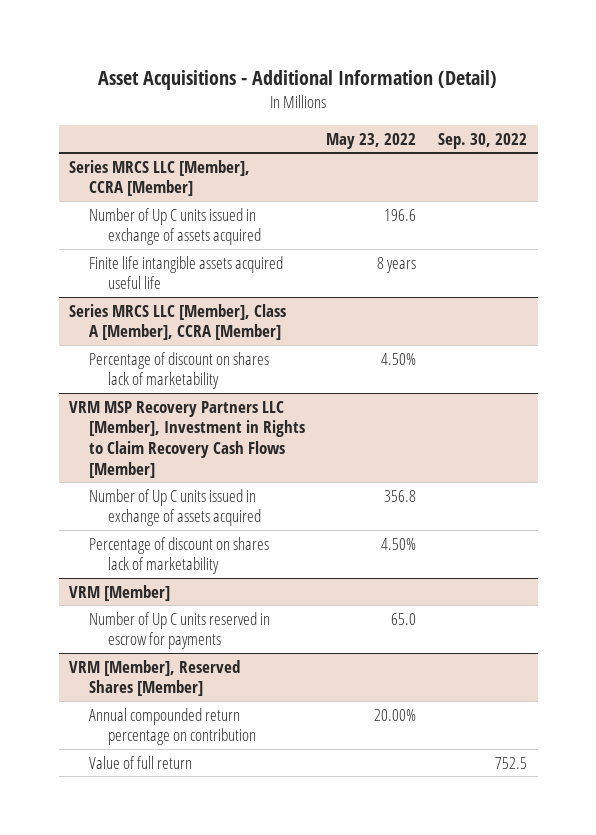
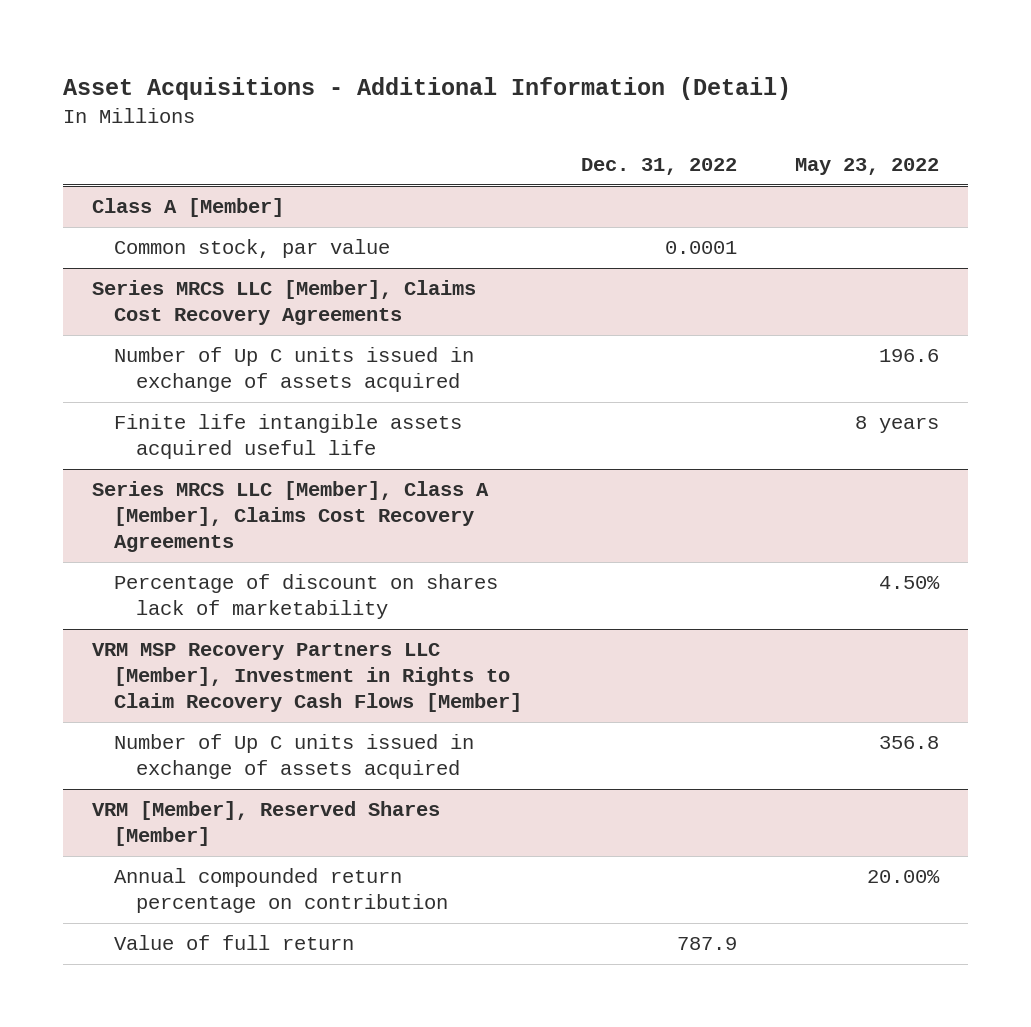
- | May 23, 2022 | Sep. 30, 2022
+ | Dec. 31, 2022 | May 23, 2022
- Series MRCS LLC [Member], CCRA [Member]
+ Class A [Member]
+ Common stock, par value | 0.0001 |
+ Series MRCS LLC [Member], Claims Cost Recovery Agreements
- Series MRCS LLC [Member], Class A [Member], CCRA [Member]
+ Series MRCS LLC [Member], Class A [Member], Claims Cost Recovery Agreements
@ VRM MSP Recovery Partners LLC [Member], Investment in Rights to Claim Recovery Cash Flows [Member]
- Percentage of discount on shares lack of marketability | 4.50% |
- VRM [Member]
- Number of Up C units reserved in escrow for payments | 65.0 |

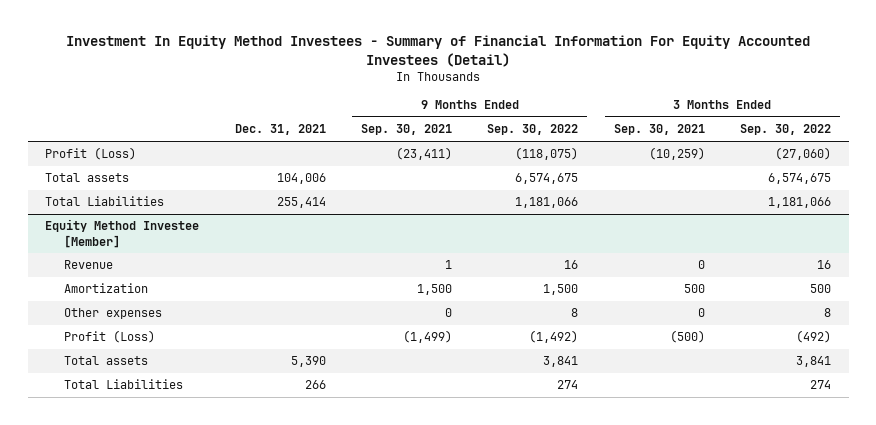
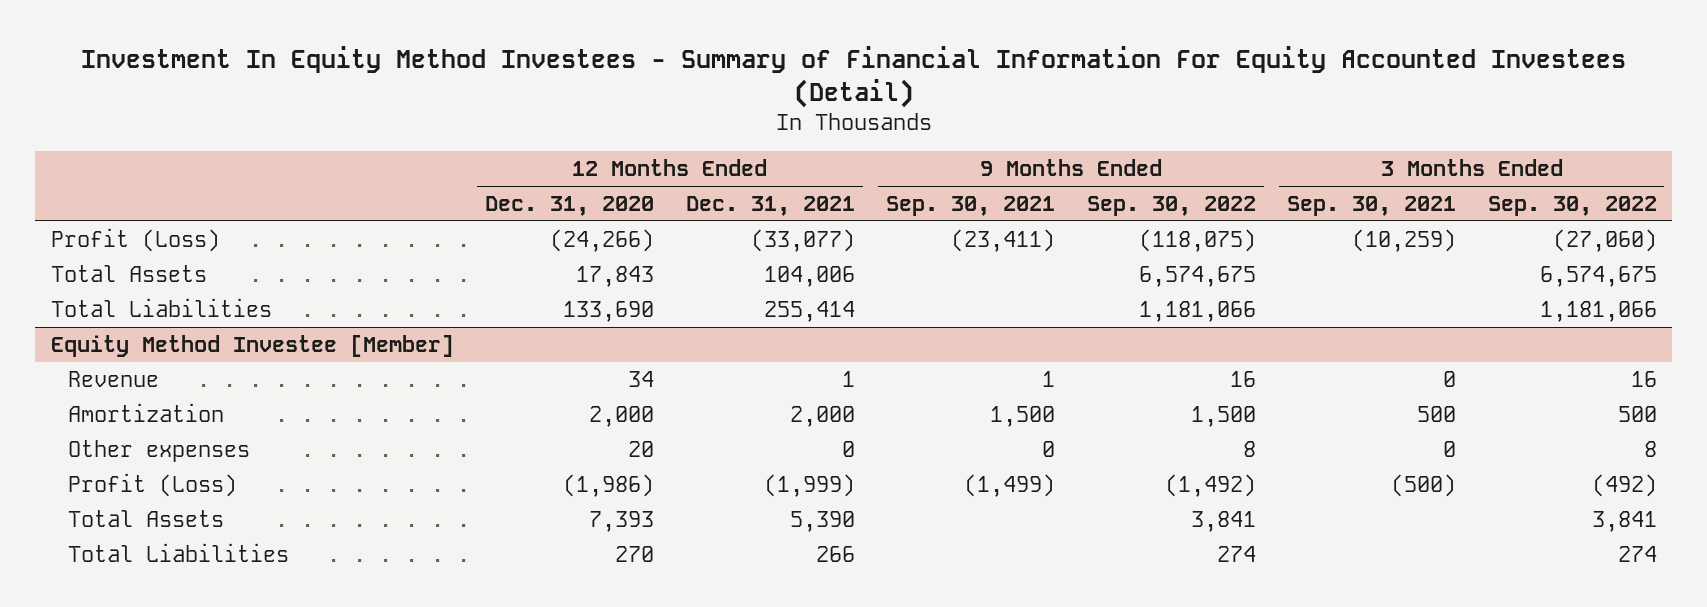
- | Dec. 31, 2021 | 9 Months Ended Sep. 30, 2021 | 9 Months Ended Sep. 30, 2022 | 3 Months Ended Sep. 30, 2021 | 3 Months Ended Sep. 30, 2022
+ | 12 Months Ended Dec. 31, 2020 | 12 Months Ended Dec. 31, 2021 | 9 Months Ended Sep. 30, 2021 | 9 Months Ended Sep. 30, 2022 | 3 Months Ended Sep. 30, 2021 | 3 Months Ended Sep. 30, 2022
- Total assets | 104,006 | | 6,574,675 | | 6,574,675
+ Total Assets | 17,843 | 104,006 | | 6,574,675 | | 6,574,675
@ Equity Method Investee [Member]
- Total assets | 5,390 | | 3,841 | | 3,841
+ Total Assets | 7,393 | 5,390 | | 3,841 | | 3,841

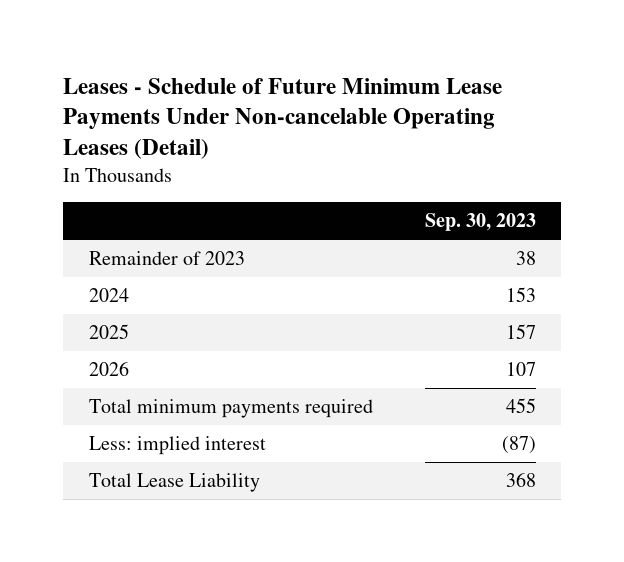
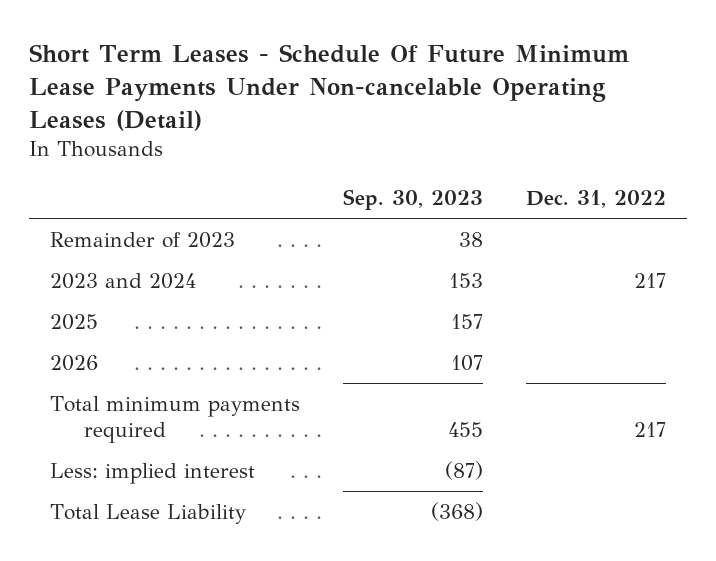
- Leases - Schedule of Future Minimum Lease Payments Under Non-cancelable Operating Leases (Detail)
+ Short Term Leases - Schedule Of Future Minimum Lease Payments Under Non-cancelable Operating Leases (Detail)
- | Sep. 30, 2023
+ | Sep. 30, 2023 | Dec. 31, 2022
- 2024 | 153
+ 2023 and 2024 | 153 | 217
- Total Lease Liability | 368
+ Total Lease Liability | (368) |

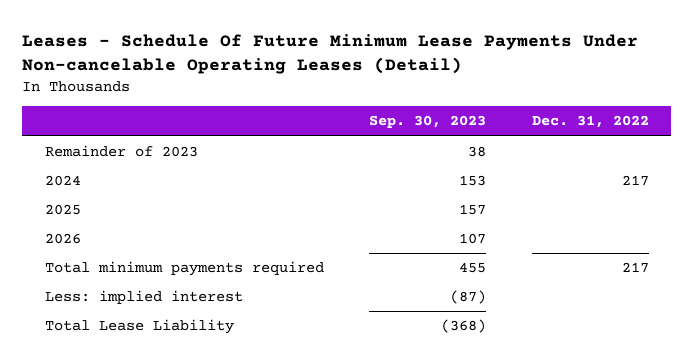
- Short Term Leases - Schedule Of Future Minimum Lease Payments Under Non-cancelable Operating Leases (Detail)
+ Leases - Schedule Of Future Minimum Lease Payments Under Non-cancelable Operating Leases (Detail)
- 2023 and 2024 | 153 | 217
+ 2024 | 153 | 217

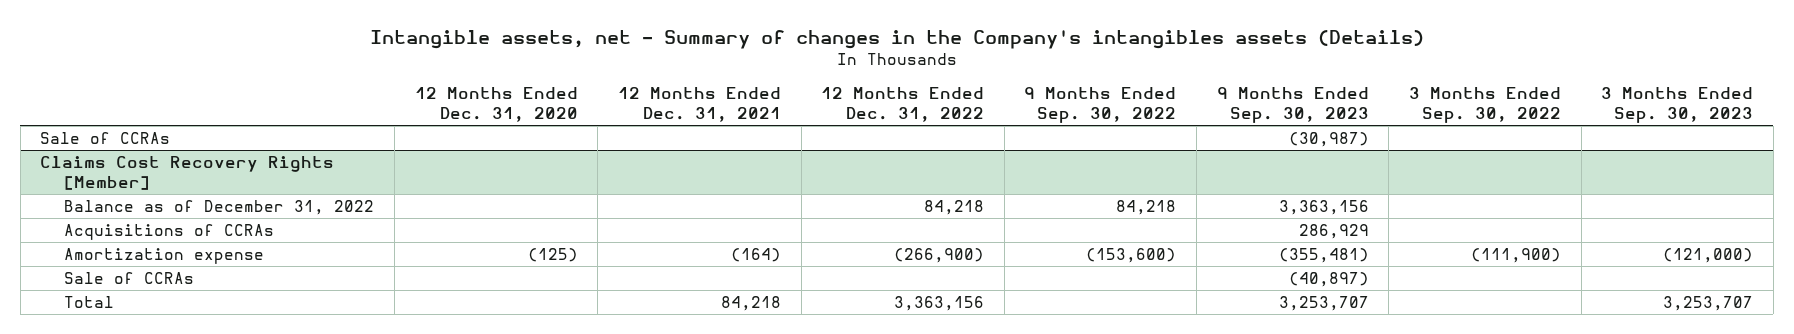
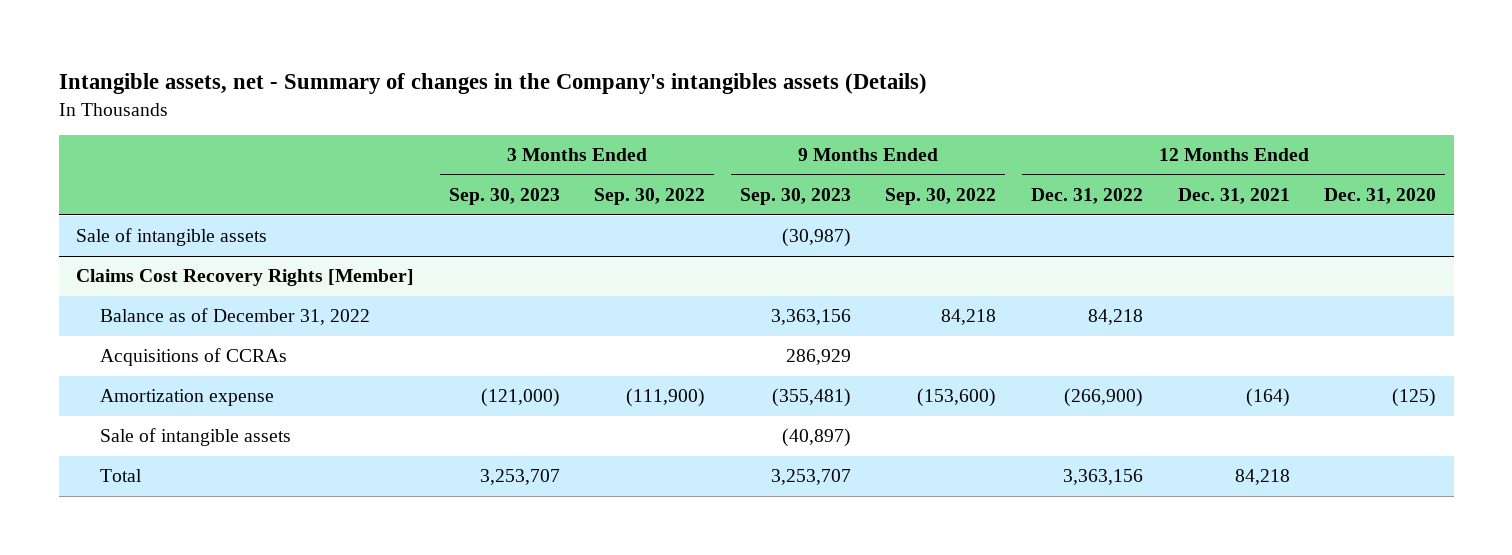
- | 12 Months Ended Dec. 31, 2020 | 12 Months Ended Dec. 31, 2021 | 12 Months Ended Dec. 31, 2022 | 9 Months Ended Sep. 30, 2022 | 9 Months Ended Sep. 30, 2023 | 3 Months Ended Sep. 30, 2022 | 3 Months Ended Sep. 30, 2023
+ | 3 Months Ended Sep. 30, 2023 | 3 Months Ended Sep. 30, 2022 | 9 Months Ended Sep. 30, 2023 | 9 Months Ended Sep. 30, 2022 | 12 Months Ended Dec. 31, 2022 | 12 Months Ended Dec. 31, 2021 | 12 Months Ended Dec. 31, 2020
- Sale of CCRAs | | | | | (30,987) | |
+ Sale of intangible assets | | | (30,987) | | | |
@ Claims Cost Recovery Rights [Member]
- Sale of CCRAs | | | | | (40,897) | |
+ Sale of intangible assets | | | (40,897) | | | |

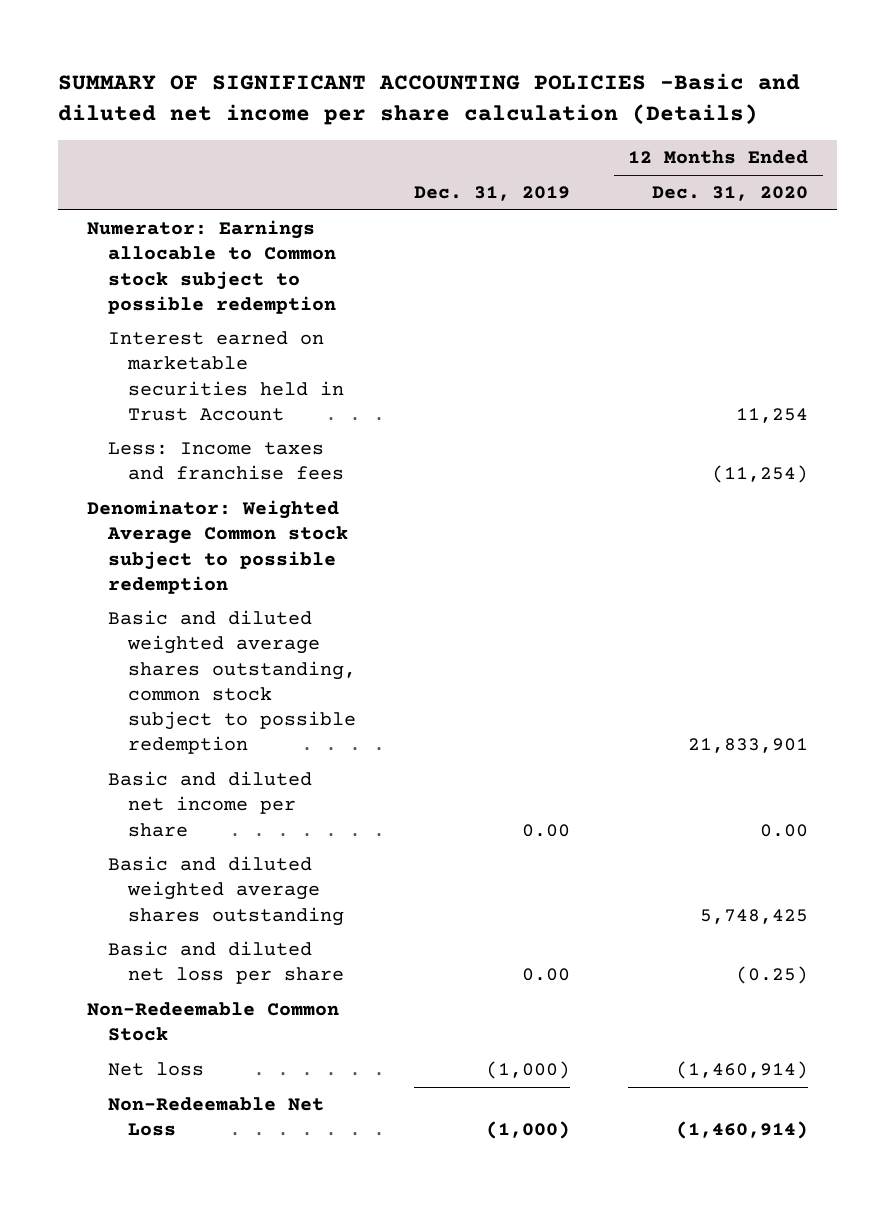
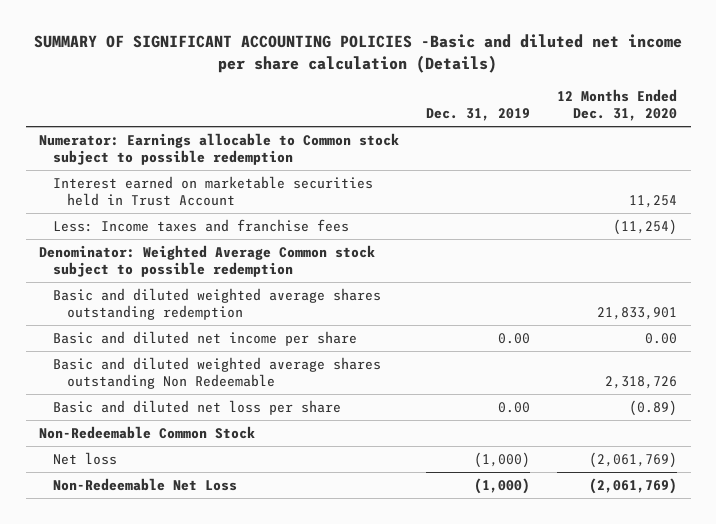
- Basic and diluted weighted average shares outstanding, common stock subject to possible redemption | | 21,833,901
+ Basic and diluted weighted average shares outstanding redemption | | 21,833,901
- Basic and diluted weighted average shares outstanding | | 5,748,425
- Basic and diluted net loss per share | 0.00 | (0.25)
+ Basic and diluted weighted average shares outstanding Non Redeemable | | 2,318,726
+ Basic and diluted net loss per share | 0.00 | (0.89)
- Net loss | (1,000) | (1,460,914)
- Non-Redeemable Net Loss | (1,000) | (1,460,914)
+ Net loss | (1,000) | (2,061,769)
+ Non-Redeemable Net Loss | (1,000) | (2,061,769)

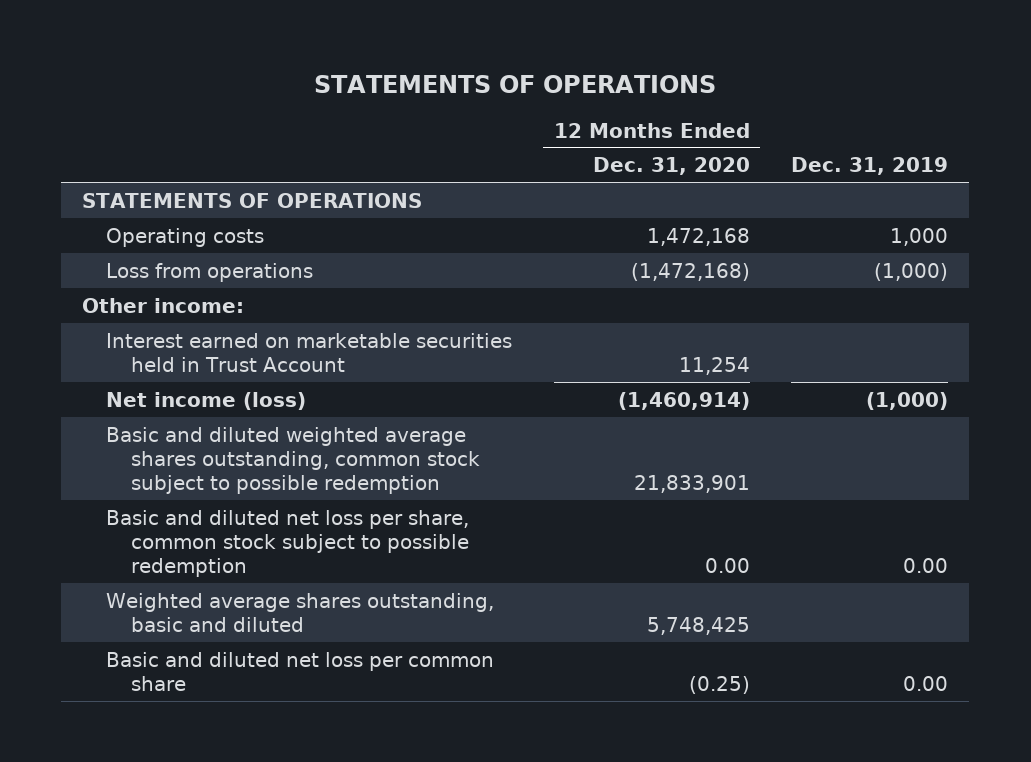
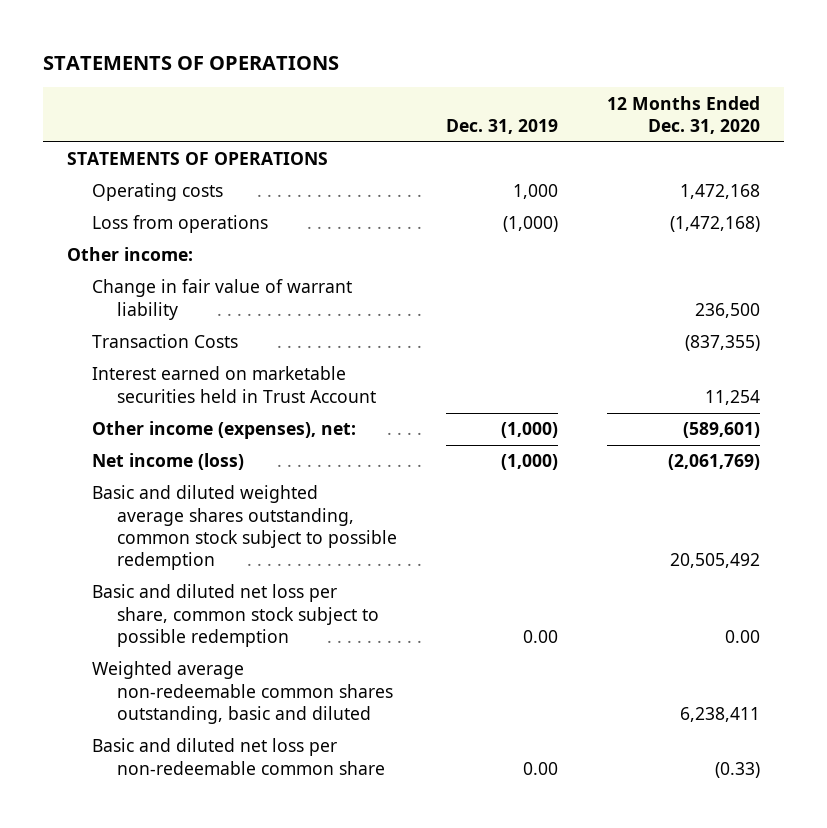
- | 12 Months Ended Dec. 31, 2020 | Dec. 31, 2019
+ | Dec. 31, 2019 | 12 Months Ended Dec. 31, 2020
+ Change in fair value of warrant liability | | 236,500
+ Transaction Costs | | (837,355)
- Net income (loss) | (1,460,914) | (1,000)
- Basic and diluted weighted average shares outstanding, common stock subject to possible redemption | 21,833,901 |
+ Other income (expenses), net: | (1,000) | (589,601)
+ Net income (loss) | (1,000) | (2,061,769)
+ Basic and diluted weighted average shares outstanding, common stock subject to possible redemption | | 20,505,492
- Weighted average shares outstanding, basic and diluted | 5,748,425 |
- Basic and diluted net loss per common share | (0.25) | 0.00
+ Weighted average non-redeemable common shares outstanding, basic and diluted | | 6,238,411
+ Basic and diluted net loss per non-redeemable common share | 0.00 | (0.33)

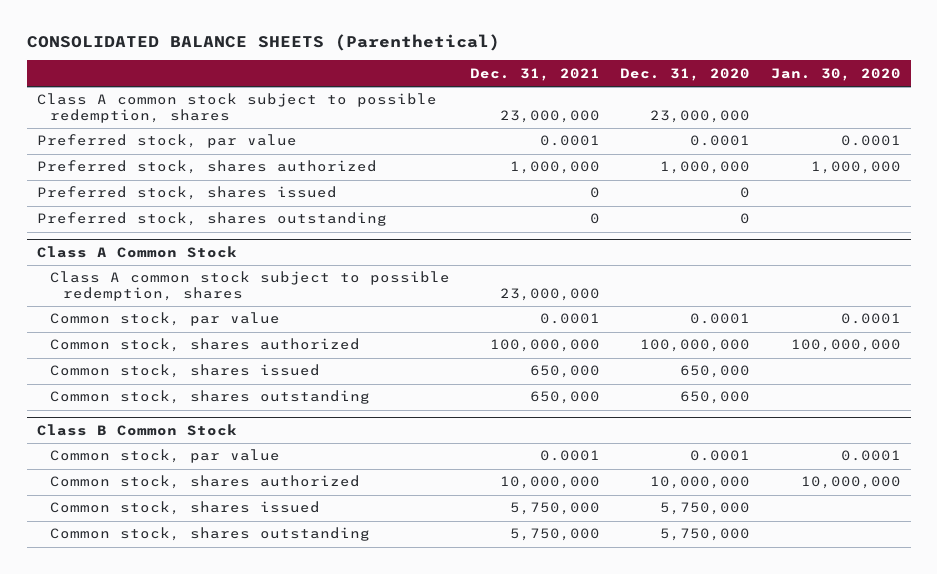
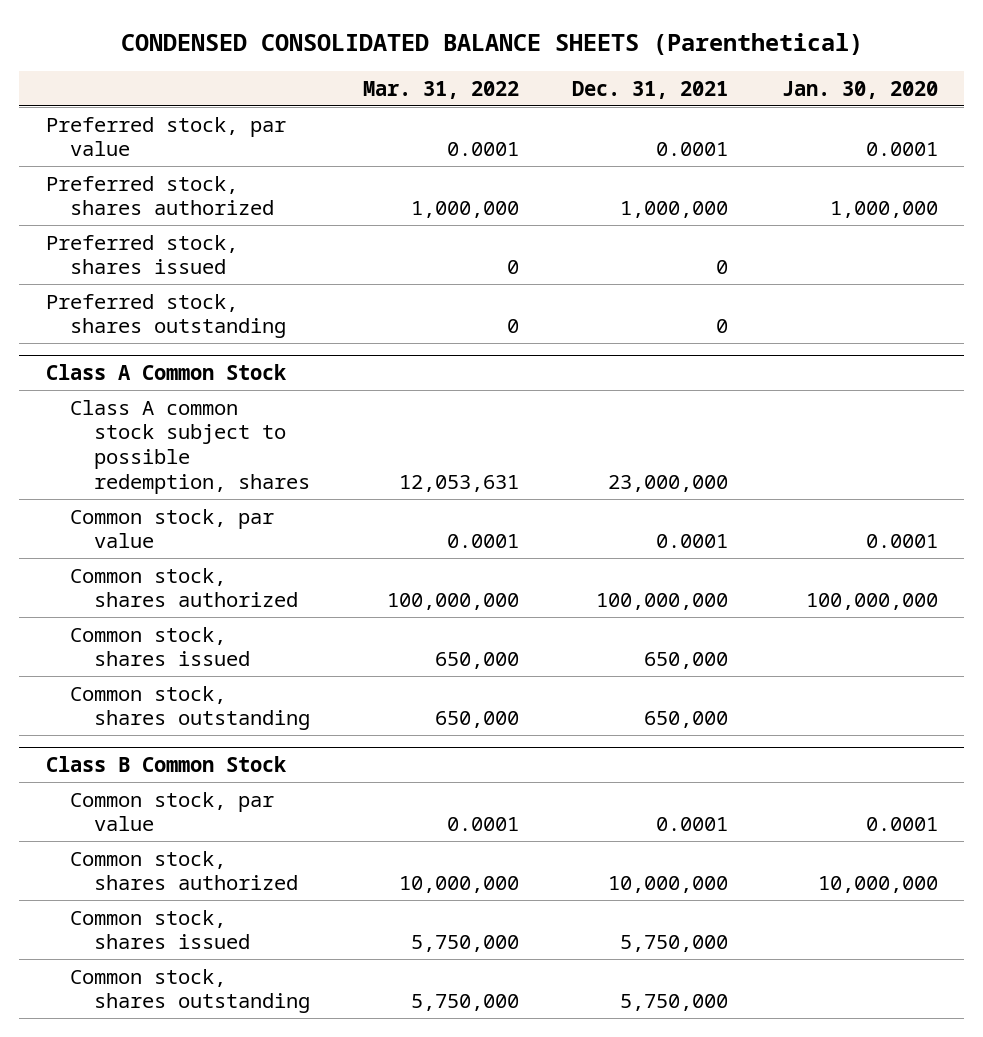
- CONSOLIDATED BALANCE SHEETS (Parenthetical)
+ CONDENSED CONSOLIDATED BALANCE SHEETS (Parenthetical)
- | Dec. 31, 2021 | Dec. 31, 2020 | Jan. 30, 2020
+ | Mar. 31, 2022 | Dec. 31, 2021 | Jan. 30, 2020
- Class A common stock subject to possible redemption, shares | 23,000,000 | 23,000,000 |

